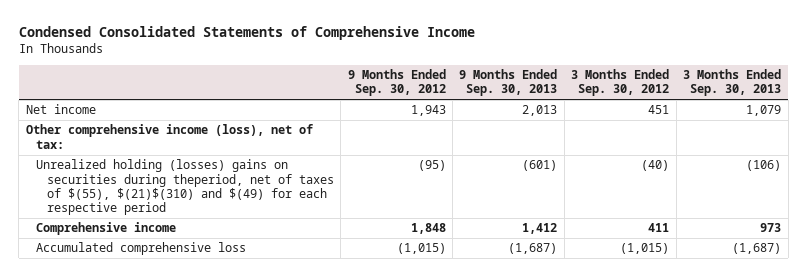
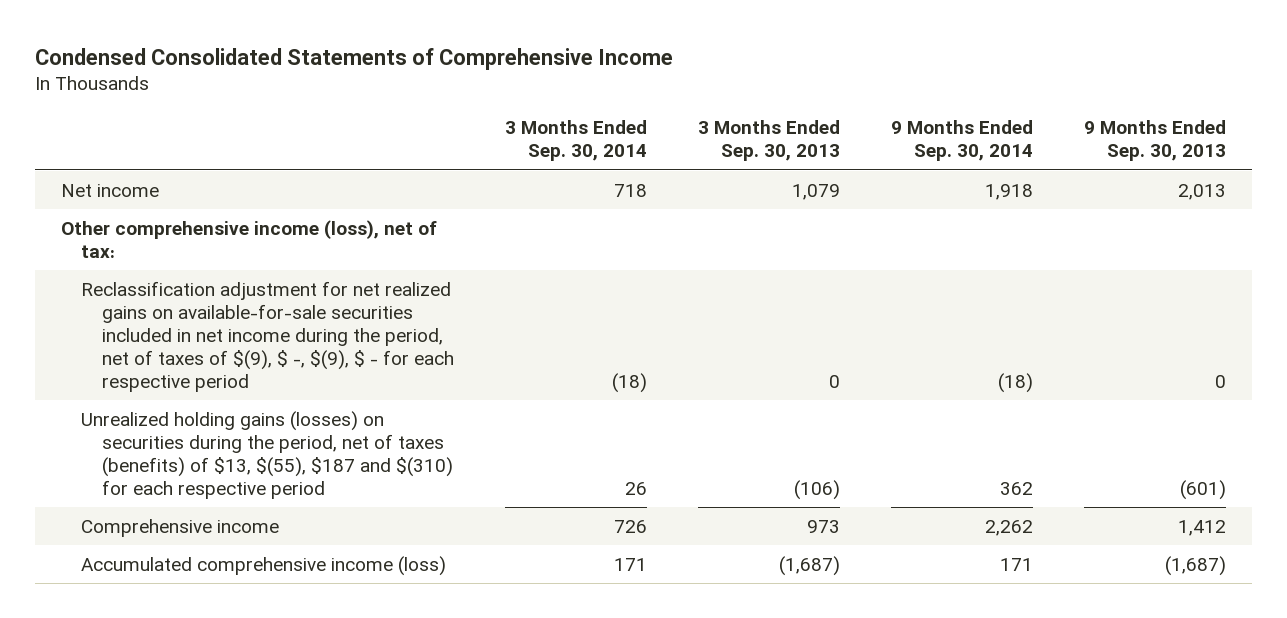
- | 9 Months Ended Sep. 30, 2012 | 9 Months Ended Sep. 30, 2013 | 3 Months Ended Sep. 30, 2012 | 3 Months Ended Sep. 30, 2013
+ | 3 Months Ended Sep. 30, 2014 | 3 Months Ended Sep. 30, 2013 | 9 Months Ended Sep. 30, 2014 | 9 Months Ended Sep. 30, 2013
- Unrealized holding (losses) gains on securities during theperiod, net of taxes of $(55), $(21)$(310) and $(49) for each respective period | (95) | (601) | (40) | (106)
+ Reclassification adjustment for net realized gains on available-for-sale securities included in net income during the period, net of taxes of $(9), $ -, $(9), $ - for each respective period | (18) | 0 | (18) | 0
+ Unrealized holding gains (losses) on securities during the period, net of taxes (benefits) of $13, $(55), $187 and $(310) for each respective period | 26 | (106) | 362 | (601)
- Accumulated comprehensive loss | (1,015) | (1,687) | (1,015) | (1,687)
+ Accumulated comprehensive income (loss) | 171 | (1,687) | 171 | (1,687)

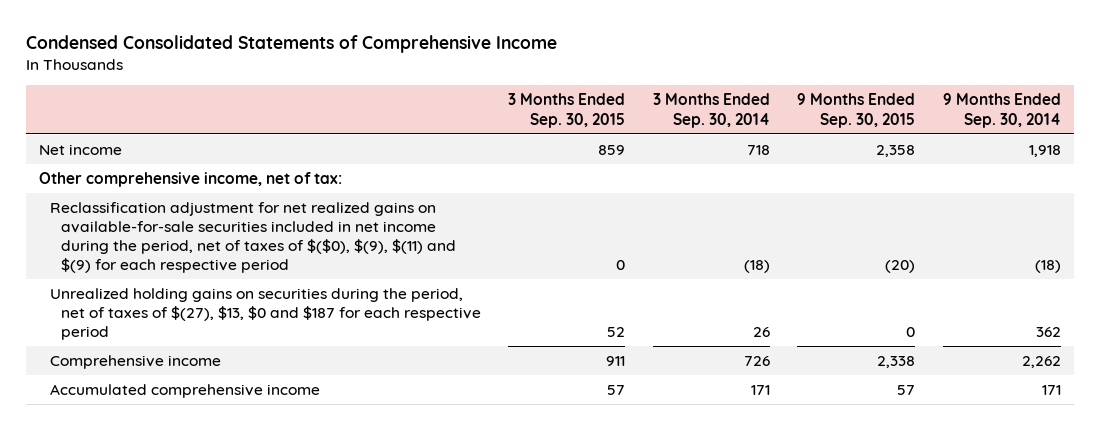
- | 3 Months Ended Sep. 30, 2014 | 3 Months Ended Sep. 30, 2013 | 9 Months Ended Sep. 30, 2014 | 9 Months Ended Sep. 30, 2013
+ | 3 Months Ended Sep. 30, 2015 | 3 Months Ended Sep. 30, 2014 | 9 Months Ended Sep. 30, 2015 | 9 Months Ended Sep. 30, 2014
- Other comprehensive income (loss), net of tax:
- Reclassification adjustment for net realized gains on available-for-sale securities included in net income during the period, net of taxes of $(9), $ -, $(9), $ - for each respective period | (18) | 0 | (18) | 0
- Unrealized holding gains (losses) on securities during the period, net of taxes (benefits) of $13, $(55), $187 and $(310) for each respective period | 26 | (106) | 362 | (601)
+ Other comprehensive income, net of tax:
+ Reclassification adjustment for net realized gains on available-for-sale securities included in net income during the period, net of taxes of $($0), $(9), $(11) and $(9) for each respective period | 0 | (18) | (20) | (18)
+ Unrealized holding gains on securities during the period, net of taxes of $(27), $13, $0 and $187 for each respective period | 52 | 26 | 0 | 362
- Accumulated comprehensive income (loss) | 171 | (1,687) | 171 | (1,687)
+ Accumulated comprehensive income | 57 | 171 | 57 | 171

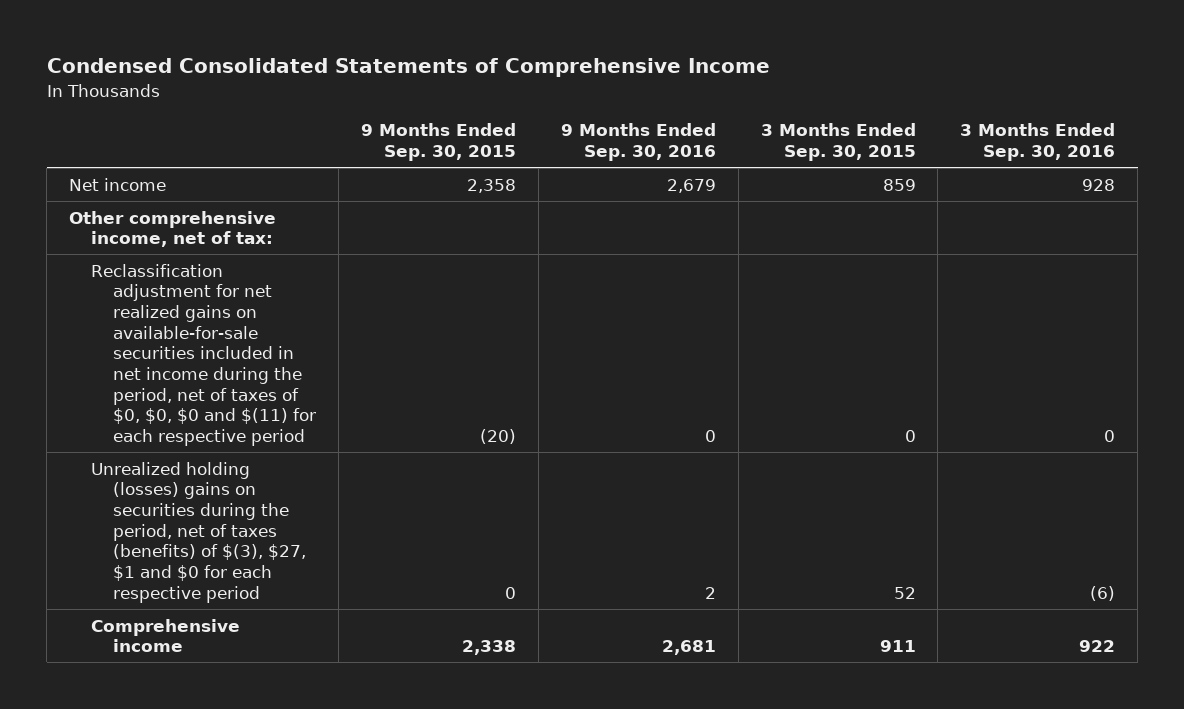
- | 3 Months Ended Sep. 30, 2015 | 3 Months Ended Sep. 30, 2014 | 9 Months Ended Sep. 30, 2015 | 9 Months Ended Sep. 30, 2014
+ | 9 Months Ended Sep. 30, 2015 | 9 Months Ended Sep. 30, 2016 | 3 Months Ended Sep. 30, 2015 | 3 Months Ended Sep. 30, 2016
- Reclassification adjustment for net realized gains on available-for-sale securities included in net income during the period, net of taxes of $($0), $(9), $(11) and $(9) for each respective period | 0 | (18) | (20) | (18)
- Unrealized holding gains on securities during the period, net of taxes of $(27), $13, $0 and $187 for each respective period | 52 | 26 | 0 | 362
+ Reclassification adjustment for net realized gains on available-for-sale securities included in net income during the period, net of taxes of $0, $0, $0 and $(11) for each respective period | (20) | 0 | 0 | 0
+ Unrealized holding (losses) gains on securities during the period, net of taxes (benefits) of $(3), $27, $1 and $0 for each respective period | 0 | 2 | 52 | (6)
- Accumulated comprehensive income | 57 | 171 | 57 | 171

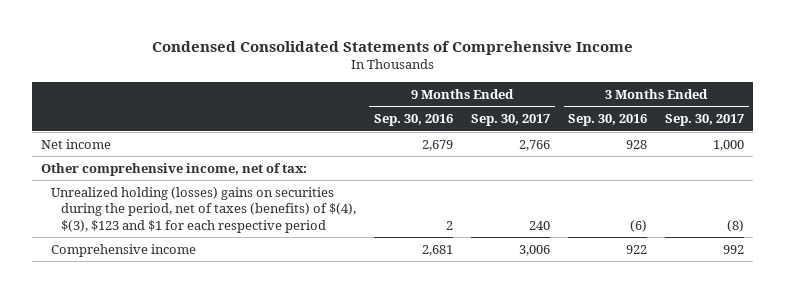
- | 9 Months Ended Sep. 30, 2015 | 9 Months Ended Sep. 30, 2016 | 3 Months Ended Sep. 30, 2015 | 3 Months Ended Sep. 30, 2016
+ | 9 Months Ended Sep. 30, 2016 | 9 Months Ended Sep. 30, 2017 | 3 Months Ended Sep. 30, 2016 | 3 Months Ended Sep. 30, 2017
- Reclassification adjustment for net realized gains on available-for-sale securities included in net income during the period, net of taxes of $0, $0, $0 and $(11) for each respective period | (20) | 0 | 0 | 0
- Unrealized holding (losses) gains on securities during the period, net of taxes (benefits) of $(3), $27, $1 and $0 for each respective period | 0 | 2 | 52 | (6)
+ Unrealized holding (losses) gains on securities during the period, net of taxes (benefits) of $(4), $(3), $123 and $1 for each respective period | 2 | 240 | (6) | (8)

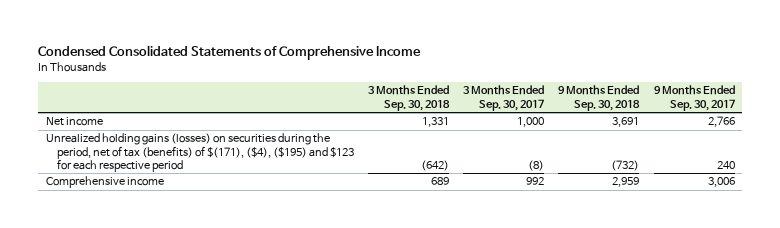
- | 9 Months Ended Sep. 30, 2016 | 9 Months Ended Sep. 30, 2017 | 3 Months Ended Sep. 30, 2016 | 3 Months Ended Sep. 30, 2017
+ | 3 Months Ended Sep. 30, 2018 | 3 Months Ended Sep. 30, 2017 | 9 Months Ended Sep. 30, 2018 | 9 Months Ended Sep. 30, 2017
- Other comprehensive income, net of tax:
- Unrealized holding (losses) gains on securities during the period, net of taxes (benefits) of $(4), $(3), $123 and $1 for each respective period | 2 | 240 | (6) | (8)
+ Unrealized holding gains (losses) on securities during the period, net of tax (benefits) of $(171), ($4), ($195) and $123 for each respective period | (642) | (8) | (732) | 240

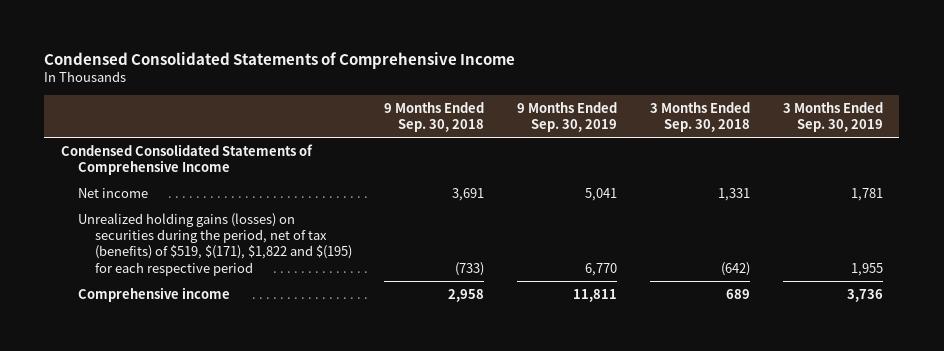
- | 3 Months Ended Sep. 30, 2018 | 3 Months Ended Sep. 30, 2017 | 9 Months Ended Sep. 30, 2018 | 9 Months Ended Sep. 30, 2017
+ | 9 Months Ended Sep. 30, 2018 | 9 Months Ended Sep. 30, 2019 | 3 Months Ended Sep. 30, 2018 | 3 Months Ended Sep. 30, 2019
+ Condensed Consolidated Statements of Comprehensive Income
- Unrealized holding gains (losses) on securities during the period, net of tax (benefits) of $(171), ($4), ($195) and $123 for each respective period | (642) | (8) | (732) | 240
- Comprehensive income | 689 | 992 | 2,959 | 3,006
+ Unrealized holding gains (losses) on securities during the period, net of tax (benefits) of $519, $(171), $1,822 and $(195) for each respective period | (733) | 6,770 | (642) | 1,955
+ Comprehensive income | 2,958 | 11,811 | 689 | 3,736

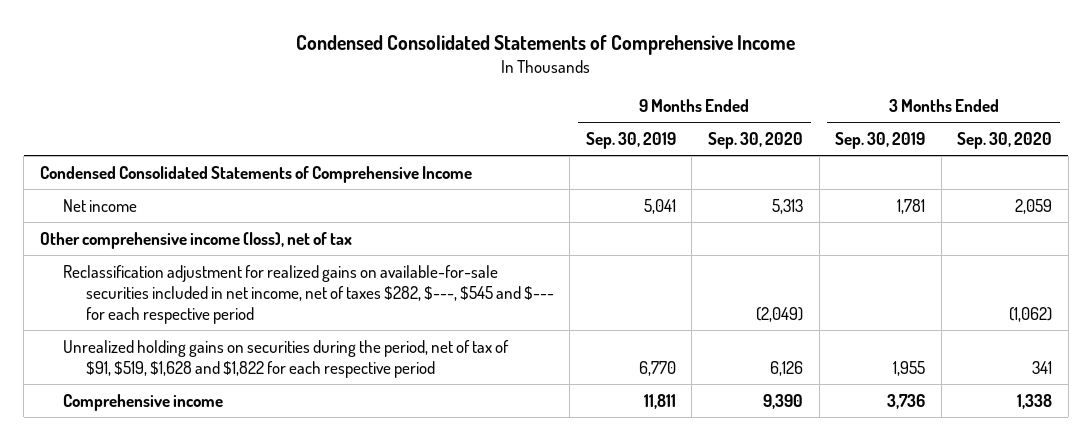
- | 9 Months Ended Sep. 30, 2018 | 9 Months Ended Sep. 30, 2019 | 3 Months Ended Sep. 30, 2018 | 3 Months Ended Sep. 30, 2019
+ | 9 Months Ended Sep. 30, 2019 | 9 Months Ended Sep. 30, 2020 | 3 Months Ended Sep. 30, 2019 | 3 Months Ended Sep. 30, 2020
- Unrealized holding gains (losses) on securities during the period, net of tax (benefits) of $519, $(171), $1,822 and $(195) for each respective period | (733) | 6,770 | (642) | 1,955
+ Other comprehensive income (loss), net of tax
+ Reclassification adjustment for realized gains on available-for-sale securities included in net income, net of taxes $282, $---, $545 and $--- for each respective period | | (2,049) | | (1,062)
+ Unrealized holding gains on securities during the period, net of tax of $91, $519, $1,628 and $1,822 for each respective period | 6,770 | 6,126 | 1,955 | 341

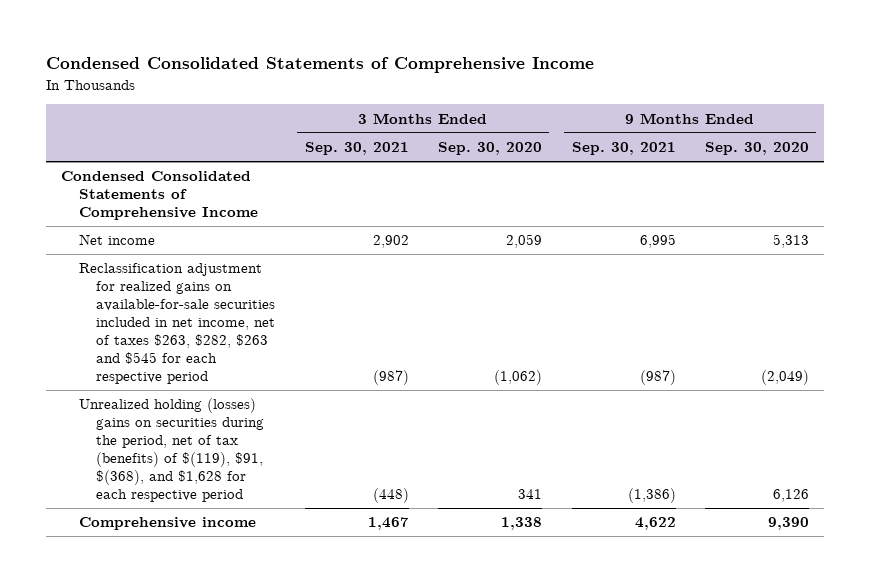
- | 9 Months Ended Sep. 30, 2019 | 9 Months Ended Sep. 30, 2020 | 3 Months Ended Sep. 30, 2019 | 3 Months Ended Sep. 30, 2020
+ | 3 Months Ended Sep. 30, 2021 | 3 Months Ended Sep. 30, 2020 | 9 Months Ended Sep. 30, 2021 | 9 Months Ended Sep. 30, 2020
- Other comprehensive income (loss), net of tax
- Reclassification adjustment for realized gains on available-for-sale securities included in net income, net of taxes $282, $---, $545 and $--- for each respective period | | (2,049) | | (1,062)
- Unrealized holding gains on securities during the period, net of tax of $91, $519, $1,628 and $1,822 for each respective period | 6,770 | 6,126 | 1,955 | 341
+ Reclassification adjustment for realized gains on available-for-sale securities included in net income, net of taxes $263, $282, $263 and $545 for each respective period | (987) | (1,062) | (987) | (2,049)
+ Unrealized holding (losses) gains on securities during the period, net of tax (benefits) of $(119), $91, $(368), and $1,628 for each respective period | (448) | 341 | (1,386) | 6,126

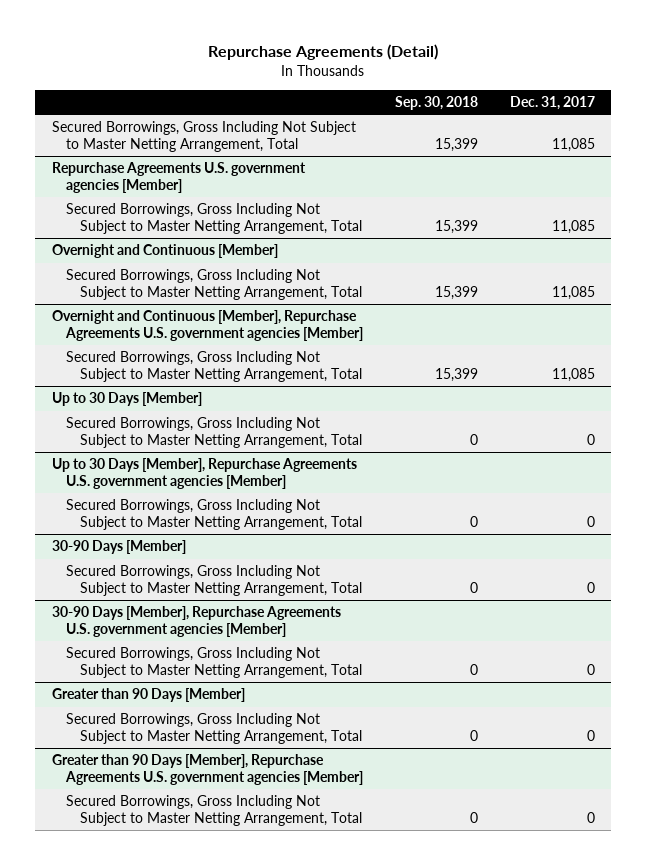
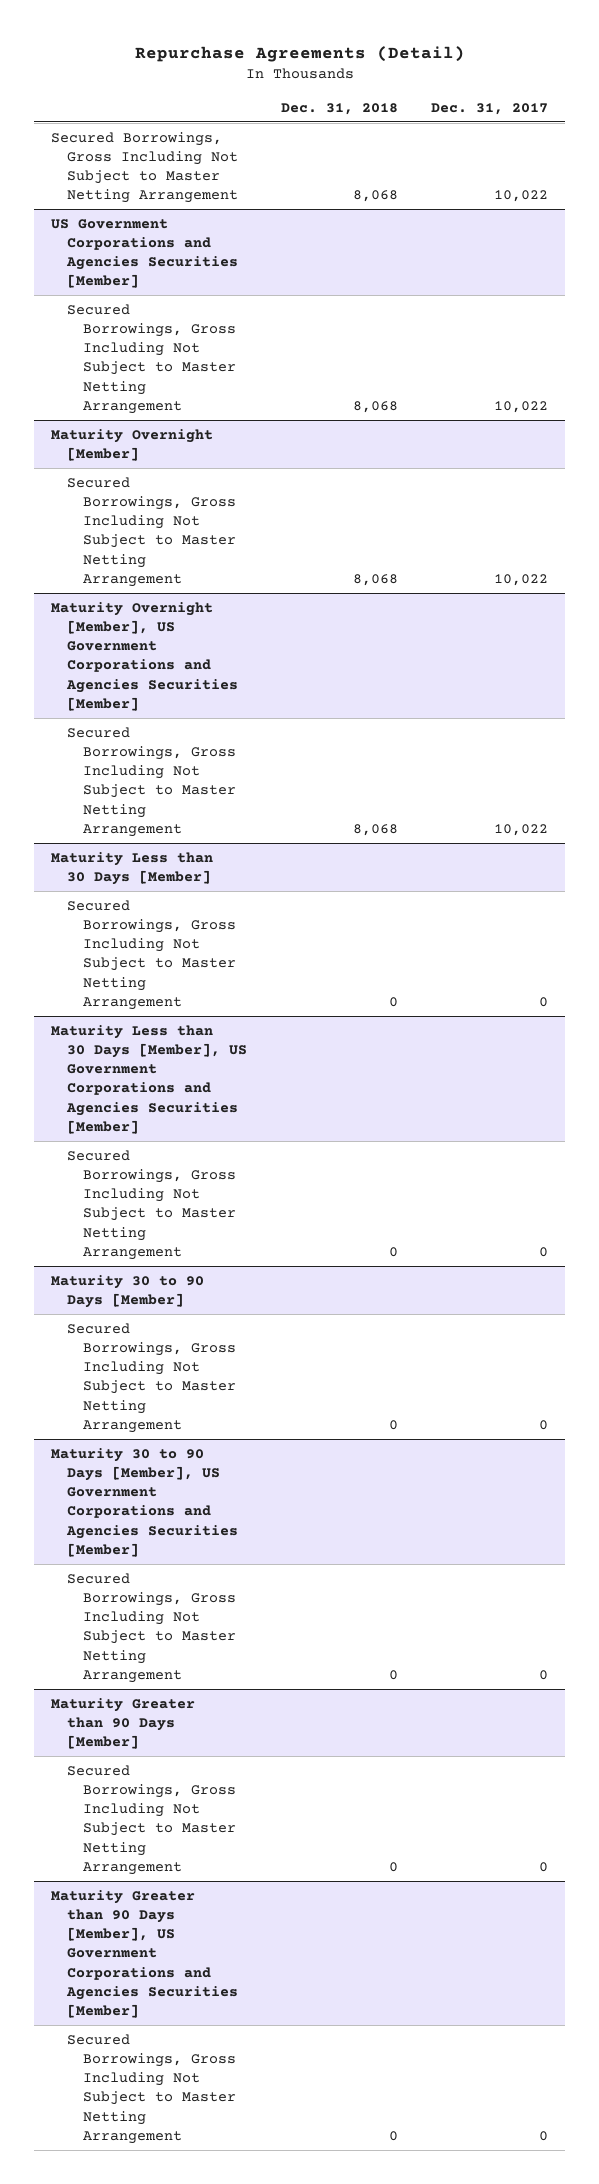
- | Sep. 30, 2018 | Dec. 31, 2017
+ | Dec. 31, 2018 | Dec. 31, 2017
- Secured Borrowings, Gross Including Not Subject to Master Netting Arrangement, Total | 15,399 | 11,085
- Repurchase Agreements U.S. government agencies [Member]
- Secured Borrowings, Gross Including Not Subject to Master Netting Arrangement, Total | 15,399 | 11,085
- Overnight and Continuous [Member]
- Secured Borrowings, Gross Including Not Subject to Master Netting Arrangement, Total | 15,399 | 11,085
- Overnight and Continuous [Member], Repurchase Agreements U.S. government agencies [Member]
- Secured Borrowings, Gross Including Not Subject to Master Netting Arrangement, Total | 15,399 | 11,085
- Up to 30 Days [Member]
- Secured Borrowings, Gross Including Not Subject to Master Netting Arrangement, Total | 0 | 0
- Up to 30 Days [Member], Repurchase Agreements U.S. government agencies [Member]
- Secured Borrowings, Gross Including Not Subject to Master Netting Arrangement, Total | 0 | 0
- 30-90 Days [Member]
- Secured Borrowings, Gross Including Not Subject to Master Netting Arrangement, Total | 0 | 0
- 30-90 Days [Member], Repurchase Agreements U.S. government agencies [Member]
- Secured Borrowings, Gross Including Not Subject to Master Netting Arrangement, Total | 0 | 0
- Greater than 90 Days [Member]
- Secured Borrowings, Gross Including Not Subject to Master Netting Arrangement, Total | 0 | 0
- Greater than 90 Days [Member], Repurchase Agreements U.S. government agencies [Member]
- Secured Borrowings, Gross Including Not Subject to Master Netting Arrangement, Total | 0 | 0
+ Secured Borrowings, Gross Including Not Subject to Master Netting Arrangement | 8,068 | 10,022
+ US Government Corporations and Agencies Securities [Member]
+ Secured Borrowings, Gross Including Not Subject to Master Netting Arrangement | 8,068 | 10,022
+ Maturity Overnight [Member]
+ Secured Borrowings, Gross Including Not Subject to Master Netting Arrangement | 8,068 | 10,022
+ Maturity Overnight [Member], US Government Corporations and Agencies Securities [Member]
+ Secured Borrowings, Gross Including Not Subject to Master Netting Arrangement | 8,068 | 10,022
+ Maturity Less than 30 Days [Member]
+ Secured Borrowings, Gross Including Not Subject to Master Netting Arrangement | 0 | 0
+ Maturity Less than 30 Days [Member], US Government Corporations and Agencies Securities [Member]
+ Secured Borrowings, Gross Including Not Subject to Master Netting Arrangement | 0 | 0
+ Maturity 30 to 90 Days [Member]
+ Secured Borrowings, Gross Including Not Subject to Master Netting Arrangement | 0 | 0
+ Maturity 30 to 90 Days [Member], US Government Corporations and Agencies Securities [Member]
+ Secured Borrowings, Gross Including Not Subject to Master Netting Arrangement | 0 | 0
+ Maturity Greater than 90 Days [Member]
+ Secured Borrowings, Gross Including Not Subject to Master Netting Arrangement | 0 | 0
+ Maturity Greater than 90 Days [Member], US Government Corporations and Agencies Securities [Member]
+ Secured Borrowings, Gross Including Not Subject to Master Netting Arrangement | 0 | 0

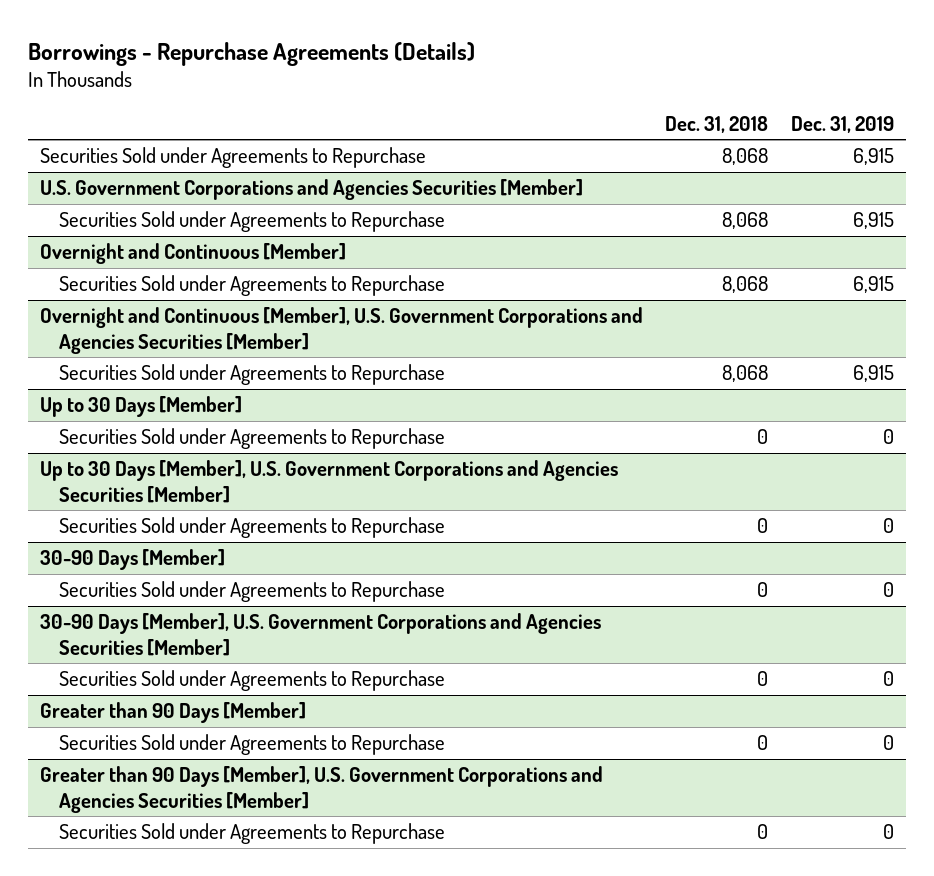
- Repurchase Agreements (Detail)
+ Borrowings - Repurchase Agreements (Details)
- | Dec. 31, 2018 | Dec. 31, 2017
+ | Dec. 31, 2018 | Dec. 31, 2019
- Secured Borrowings, Gross Including Not Subject to Master Netting Arrangement | 8,068 | 10,022
- US Government Corporations and Agencies Securities [Member]
- Secured Borrowings, Gross Including Not Subject to Master Netting Arrangement | 8,068 | 10,022
- Maturity Overnight [Member]
- Secured Borrowings, Gross Including Not Subject to Master Netting Arrangement | 8,068 | 10,022
- Maturity Overnight [Member], US Government Corporations and Agencies Securities [Member]
- Secured Borrowings, Gross Including Not Subject to Master Netting Arrangement | 8,068 | 10,022
- Maturity Less than 30 Days [Member]
- Secured Borrowings, Gross Including Not Subject to Master Netting Arrangement | 0 | 0
- Maturity Less than 30 Days [Member], US Government Corporations and Agencies Securities [Member]
- Secured Borrowings, Gross Including Not Subject to Master Netting Arrangement | 0 | 0
- Maturity 30 to 90 Days [Member]
- Secured Borrowings, Gross Including Not Subject to Master Netting Arrangement | 0 | 0
- Maturity 30 to 90 Days [Member], US Government Corporations and Agencies Securities [Member]
- Secured Borrowings, Gross Including Not Subject to Master Netting Arrangement | 0 | 0
- Maturity Greater than 90 Days [Member]
- Secured Borrowings, Gross Including Not Subject to Master Netting Arrangement | 0 | 0
- Maturity Greater than 90 Days [Member], US Government Corporations and Agencies Securities [Member]
- Secured Borrowings, Gross Including Not Subject to Master Netting Arrangement | 0 | 0
+ Securities Sold under Agreements to Repurchase | 8,068 | 6,915
+ U.S. Government Corporations and Agencies Securities [Member]
+ Securities Sold under Agreements to Repurchase | 8,068 | 6,915
+ Overnight and Continuous [Member]
+ Securities Sold under Agreements to Repurchase | 8,068 | 6,915
+ Overnight and Continuous [Member], U.S. Government Corporations and Agencies Securities [Member]
+ Securities Sold under Agreements to Repurchase | 8,068 | 6,915
+ Up to 30 Days [Member]
+ Securities Sold under Agreements to Repurchase | 0 | 0
+ Up to 30 Days [Member], U.S. Government Corporations and Agencies Securities [Member]
+ Securities Sold under Agreements to Repurchase | 0 | 0
+ 30-90 Days [Member]
+ Securities Sold under Agreements to Repurchase | 0 | 0
+ 30-90 Days [Member], U.S. Government Corporations and Agencies Securities [Member]
+ Securities Sold under Agreements to Repurchase | 0 | 0
+ Greater than 90 Days [Member]
+ Securities Sold under Agreements to Repurchase | 0 | 0
+ Greater than 90 Days [Member], U.S. Government Corporations and Agencies Securities [Member]
+ Securities Sold under Agreements to Repurchase | 0 | 0

